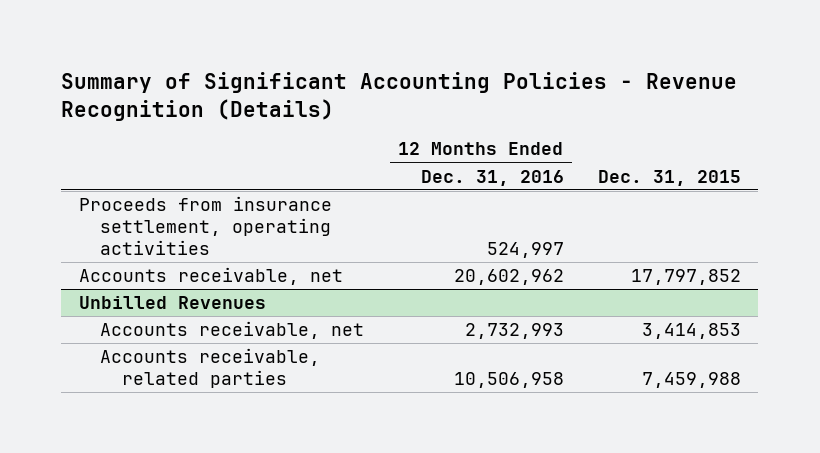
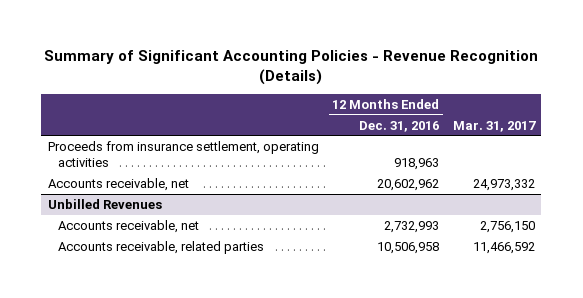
- | 12 Months Ended Dec. 31, 2016 | Dec. 31, 2015
+ | 12 Months Ended Dec. 31, 2016 | Mar. 31, 2017
- Proceeds from insurance settlement, operating activities | 524,997 |
+ Proceeds from insurance settlement, operating activities | 918,963 |

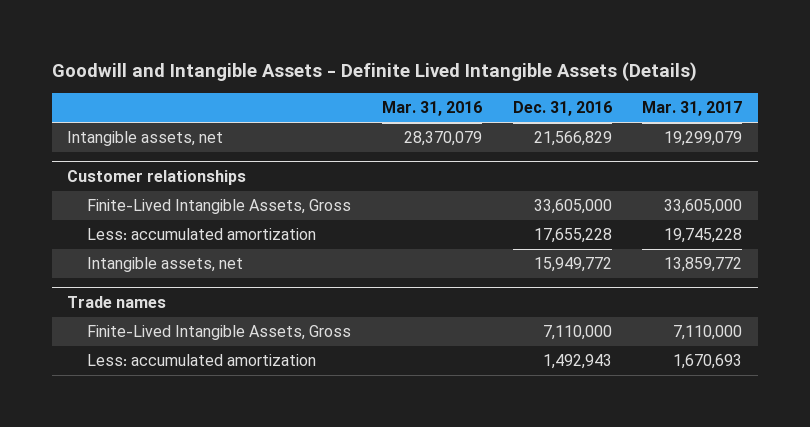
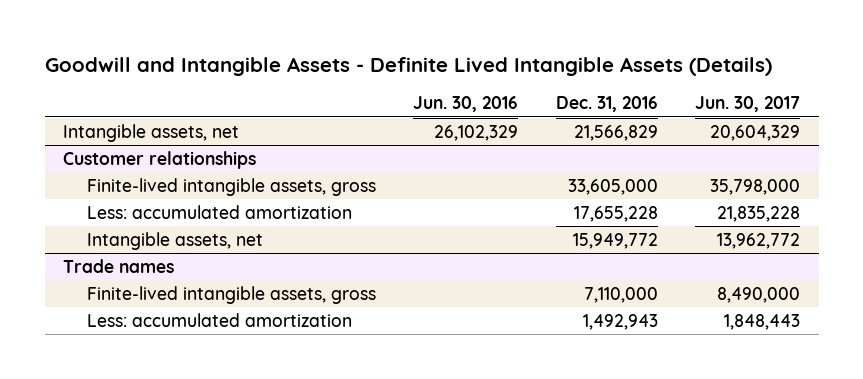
- | Mar. 31, 2016 | Dec. 31, 2016 | Mar. 31, 2017
+ | Jun. 30, 2016 | Dec. 31, 2016 | Jun. 30, 2017
@ Customer relationships
- Finite-Lived Intangible Assets, Gross | | 33,605,000 | 33,605,000
+ Finite-lived intangible assets, gross | | 33,605,000 | 35,798,000
@ Trade names
- Finite-Lived Intangible Assets, Gross | | 7,110,000 | 7,110,000
+ Finite-lived intangible assets, gross | | 7,110,000 | 8,490,000

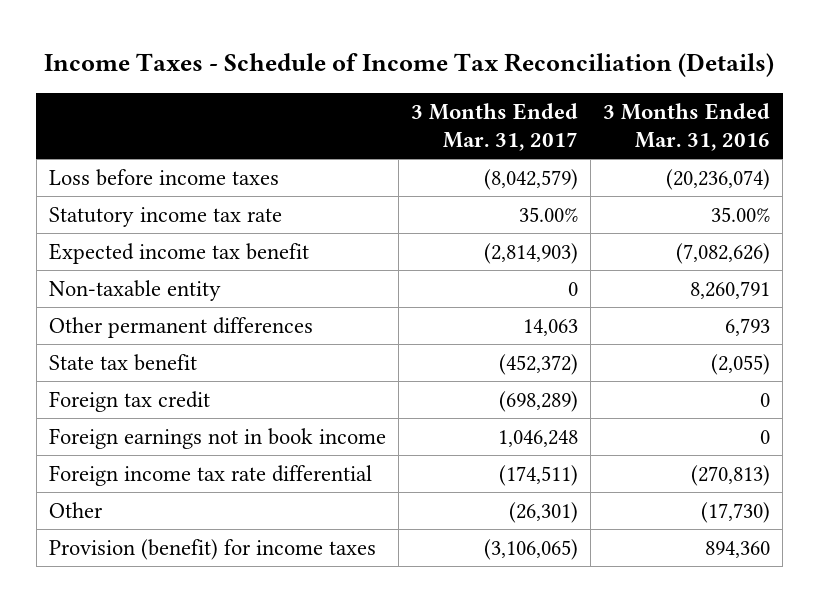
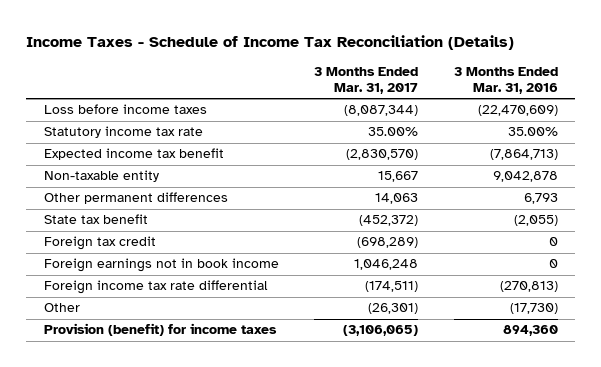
- Loss before income taxes | (8,042,579) | (20,236,074)
+ Loss before income taxes | (8,087,344) | (22,470,609)
- Expected income tax benefit | (2,814,903) | (7,082,626)
- Non-taxable entity | 0 | 8,260,791
+ Expected income tax benefit | (2,830,570) | (7,864,713)
+ Non-taxable entity | 15,667 | 9,042,878

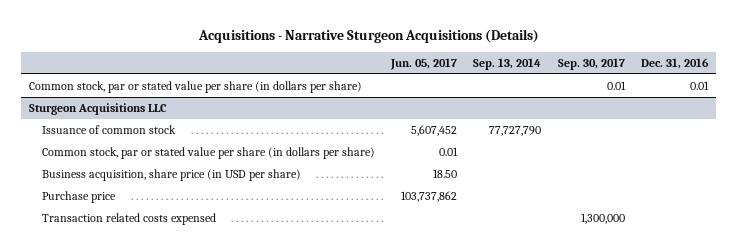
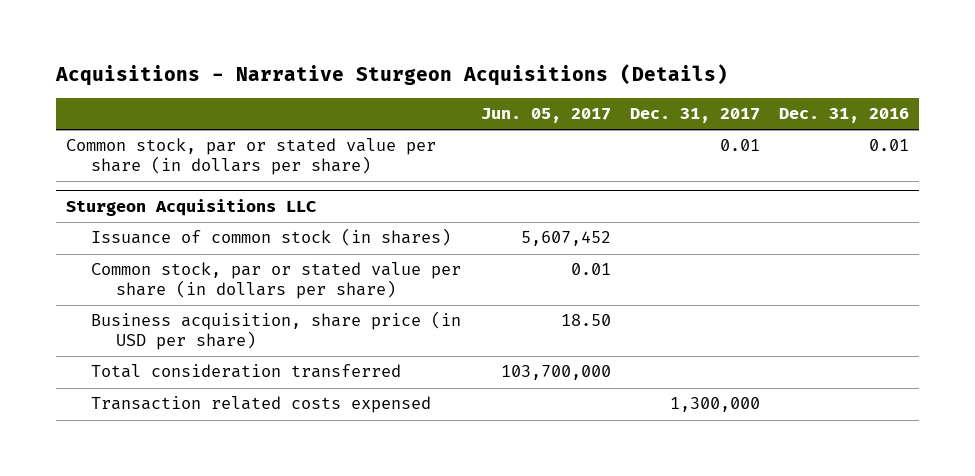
- | Jun. 05, 2017 | Sep. 13, 2014 | Sep. 30, 2017 | Dec. 31, 2016
+ | Jun. 05, 2017 | Dec. 31, 2017 | Dec. 31, 2016
@ Sturgeon Acquisitions LLC
- Issuance of common stock | 5,607,452 | 77,727,790 | |
+ Issuance of common stock (in shares) | 5,607,452 | |
- Purchase price | 103,737,862 | | |
+ Total consideration transferred | 103,700,000 | |

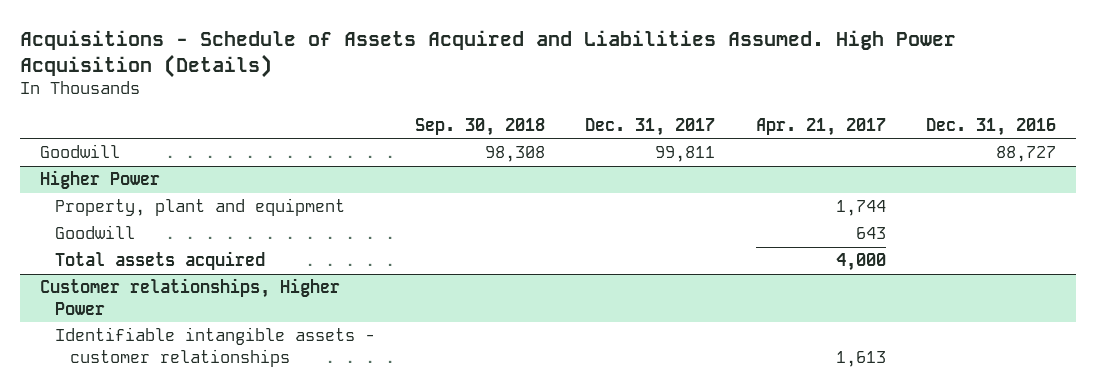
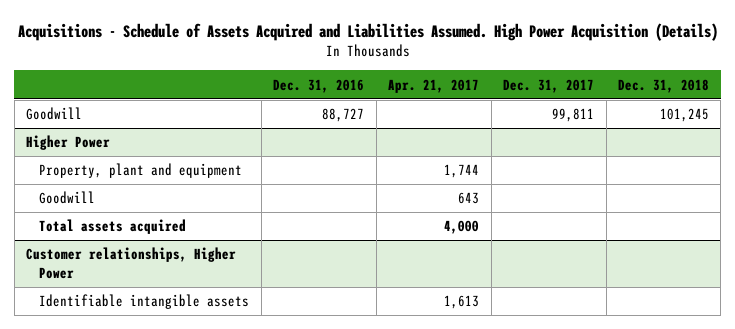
- | Sep. 30, 2018 | Dec. 31, 2017 | Apr. 21, 2017 | Dec. 31, 2016
+ | Dec. 31, 2016 | Apr. 21, 2017 | Dec. 31, 2017 | Dec. 31, 2018
@ Customer relationships, Higher Power
- Identifiable intangible assets - customer relationships | | | 1,613 |
+ Identifiable intangible assets | | 1,613 | |

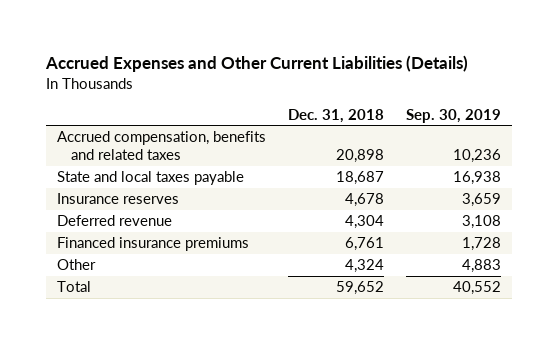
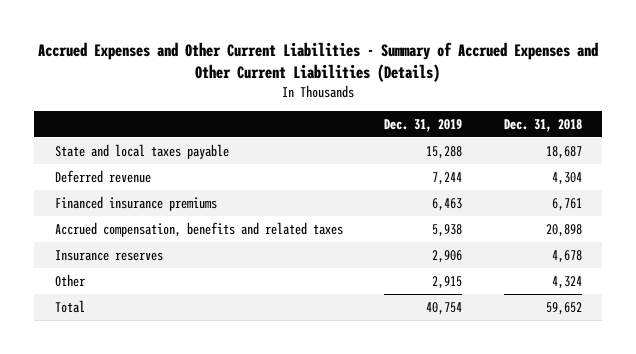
- Accrued Expenses and Other Current Liabilities (Details)
+ Accrued Expenses and Other Current Liabilities - Summary of Accrued Expenses and Other Current Liabilities (Details)
- | Dec. 31, 2018 | Sep. 30, 2019
+ | Dec. 31, 2019 | Dec. 31, 2018
moved down: Accrued compensation, benefits and related taxes | 5,938 | 20,898
moved down: Insurance reserves | 2,906 | 4,678

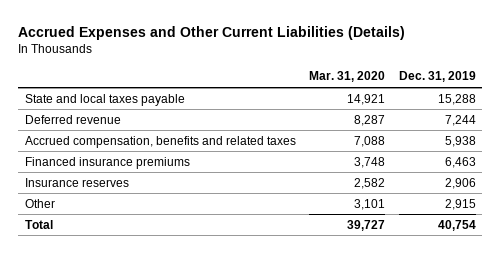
- Accrued Expenses and Other Current Liabilities - Summary of Accrued Expenses and Other Current Liabilities (Details)
+ Accrued Expenses and Other Current Liabilities (Details)
- | Dec. 31, 2019 | Dec. 31, 2018
+ | Mar. 31, 2020 | Dec. 31, 2019
moved down: Financed insurance premiums | 3,748 | 6,463

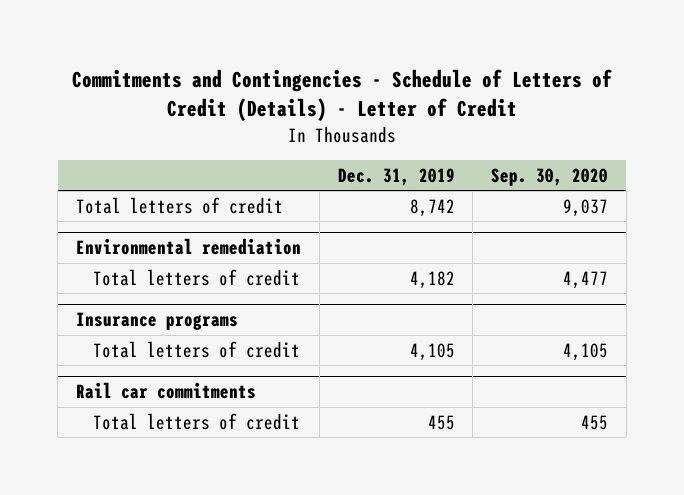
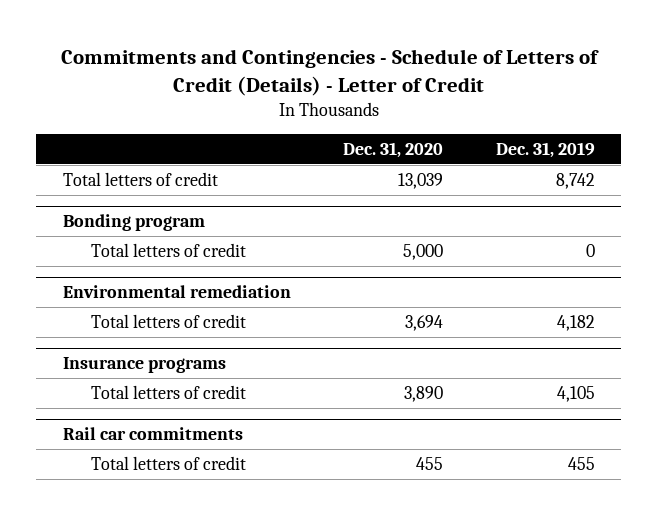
- | Dec. 31, 2019 | Sep. 30, 2020
+ | Dec. 31, 2020 | Dec. 31, 2019
+ Bonding program
+ Total letters of credit | 5,000 | 0

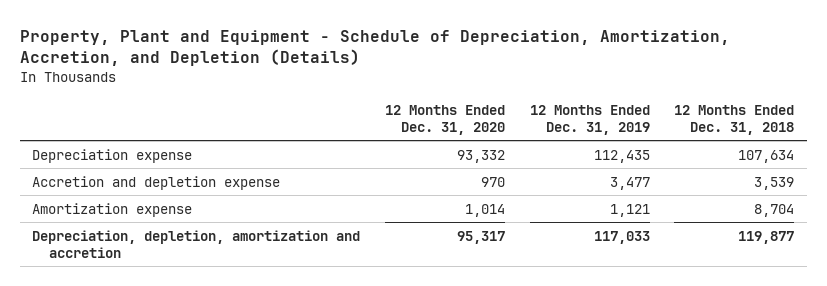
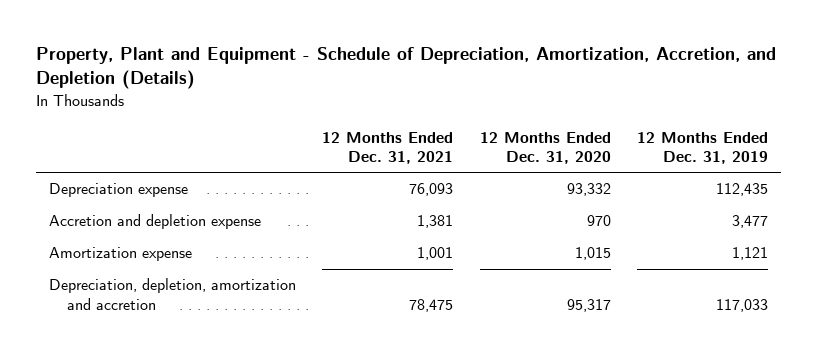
- | 12 Months Ended Dec. 31, 2020 | 12 Months Ended Dec. 31, 2019 | 12 Months Ended Dec. 31, 2018
+ | 12 Months Ended Dec. 31, 2021 | 12 Months Ended Dec. 31, 2020 | 12 Months Ended Dec. 31, 2019
- Amortization expense | 1,014 | 1,121 | 8,704
+ Amortization expense | 1,001 | 1,015 | 1,121

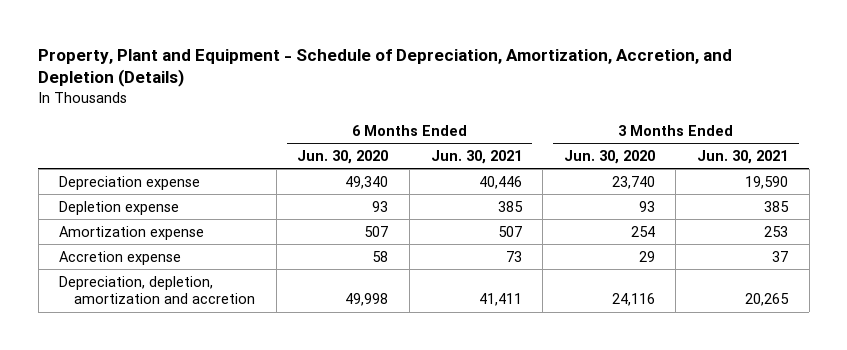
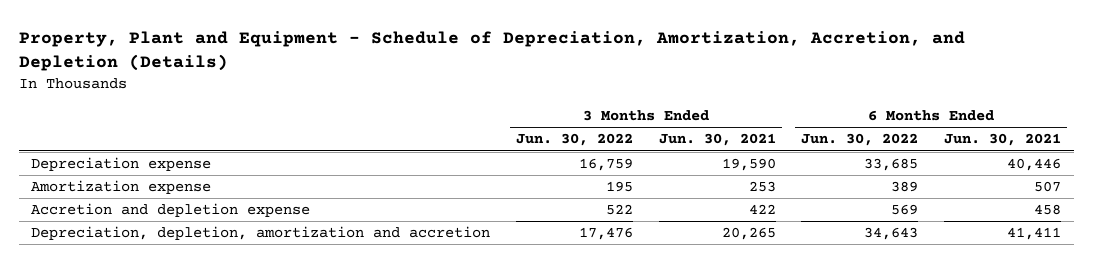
- | 6 Months Ended Jun. 30, 2020 | 6 Months Ended Jun. 30, 2021 | 3 Months Ended Jun. 30, 2020 | 3 Months Ended Jun. 30, 2021
+ | 3 Months Ended Jun. 30, 2022 | 3 Months Ended Jun. 30, 2021 | 6 Months Ended Jun. 30, 2022 | 6 Months Ended Jun. 30, 2021
- Depletion expense | 93 | 385 | 93 | 385
- Accretion expense | 58 | 73 | 29 | 37
+ Accretion and depletion expense | 522 | 422 | 569 | 458

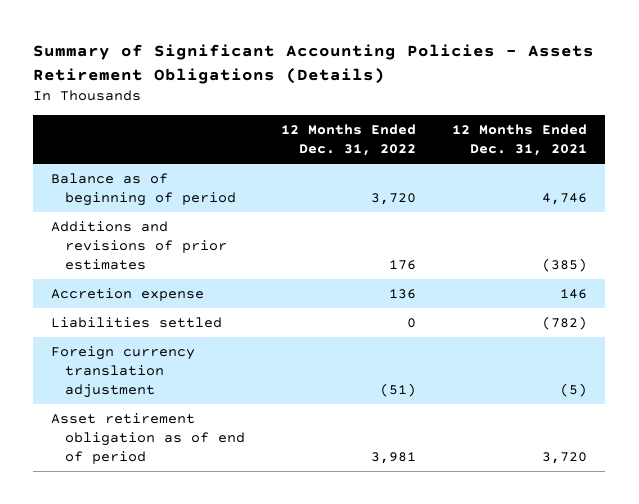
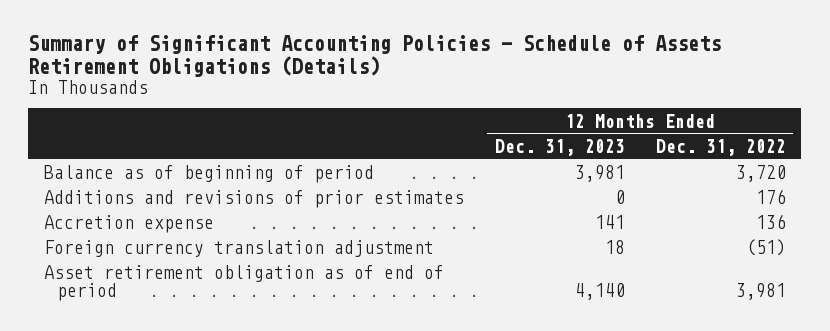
- Summary of Significant Accounting Policies - Assets Retirement Obligations (Details)
+ Summary of Significant Accounting Policies - Schedule of Assets Retirement Obligations (Details)
- | 12 Months Ended Dec. 31, 2022 | 12 Months Ended Dec. 31, 2021
+ | 12 Months Ended Dec. 31, 2023 | 12 Months Ended Dec. 31, 2022
- Liabilities settled | 0 | (782)

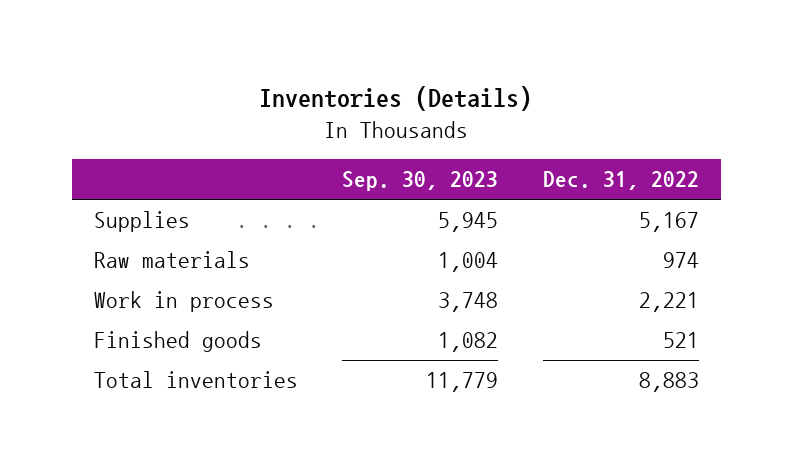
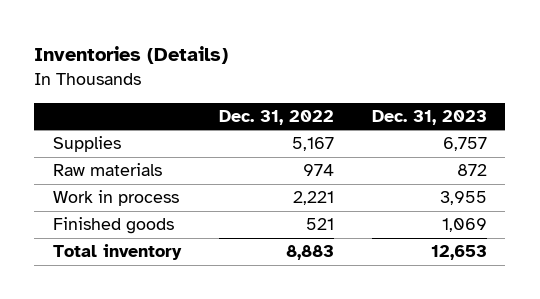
- | Sep. 30, 2023 | Dec. 31, 2022
+ | Dec. 31, 2022 | Dec. 31, 2023
- Total inventories | 11,779 | 8,883
+ Total inventory | 8,883 | 12,653

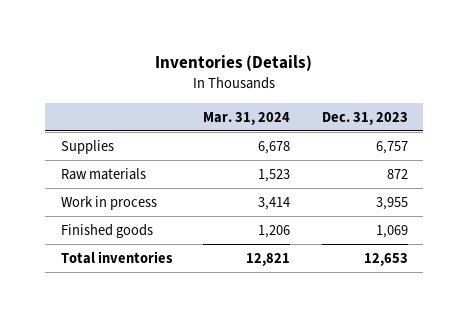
- | Dec. 31, 2022 | Dec. 31, 2023
+ | Mar. 31, 2024 | Dec. 31, 2023
- Total inventory | 8,883 | 12,653
+ Total inventories | 12,821 | 12,653

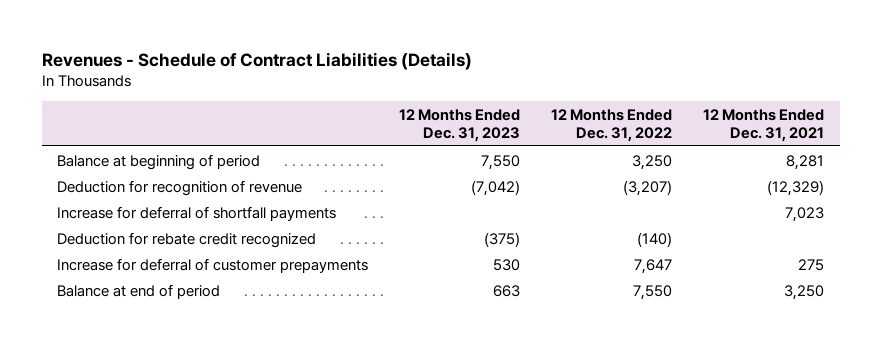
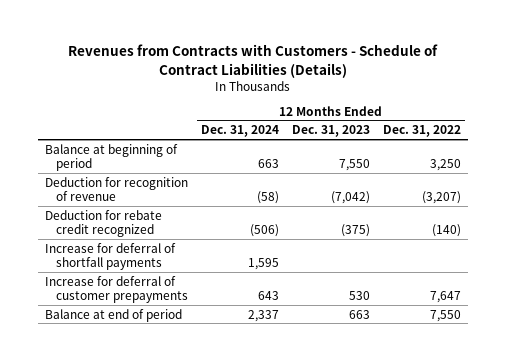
- Revenues - Schedule of Contract Liabilities (Details)
+ Revenues from Contracts with Customers - Schedule of Contract Liabilities (Details)
- | 12 Months Ended Dec. 31, 2023 | 12 Months Ended Dec. 31, 2022 | 12 Months Ended Dec. 31, 2021
+ | 12 Months Ended Dec. 31, 2024 | 12 Months Ended Dec. 31, 2023 | 12 Months Ended Dec. 31, 2022
moved down: Increase for deferral of shortfall payments | 1,595 | |

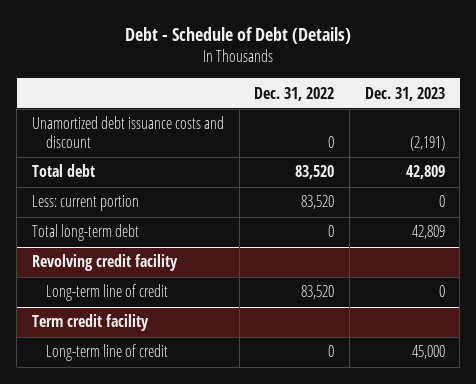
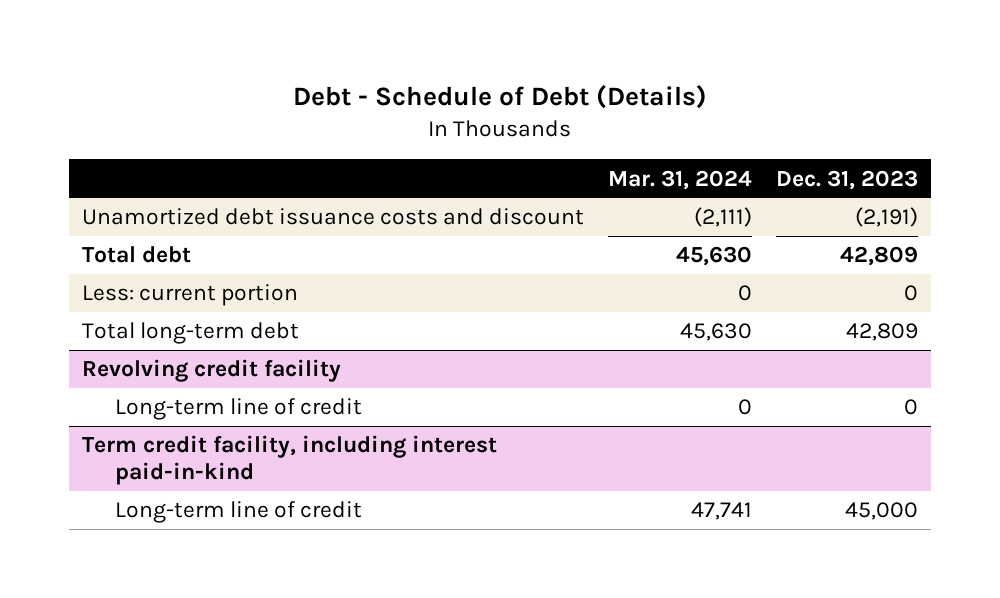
- | Dec. 31, 2022 | Dec. 31, 2023
+ | Mar. 31, 2024 | Dec. 31, 2023
- Term credit facility
+ Term credit facility, including interest paid-in-kind

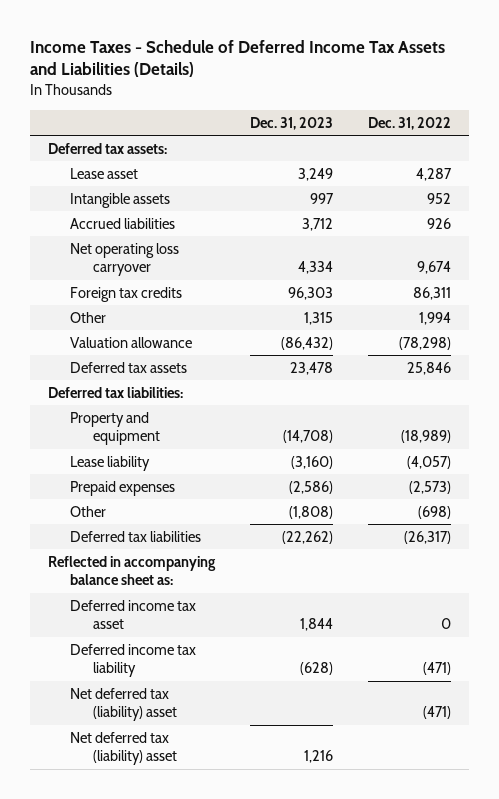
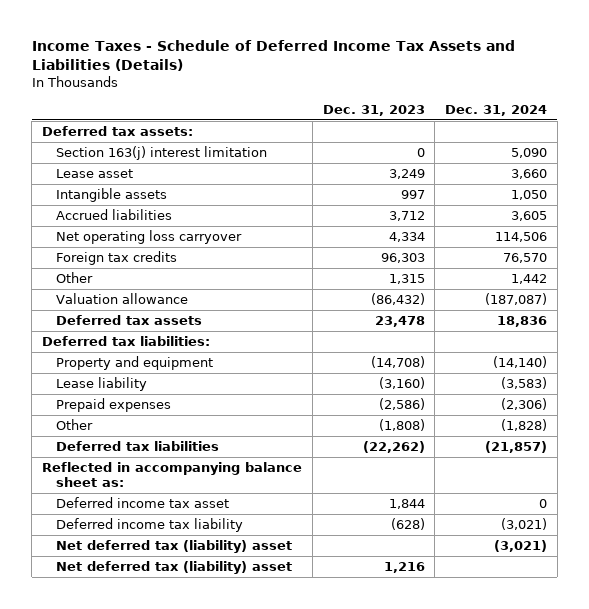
- | Dec. 31, 2023 | Dec. 31, 2022
+ | Dec. 31, 2023 | Dec. 31, 2024
+ Section 163(j) interest limitation | 0 | 5,090

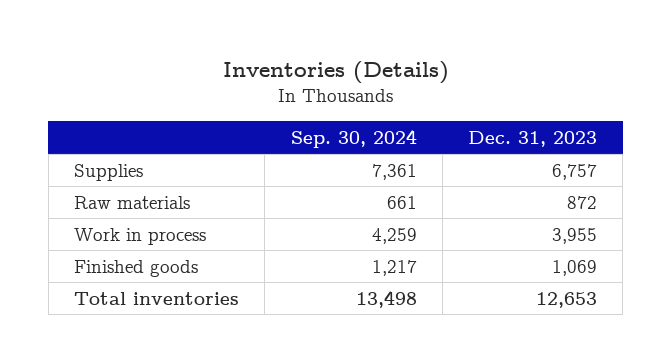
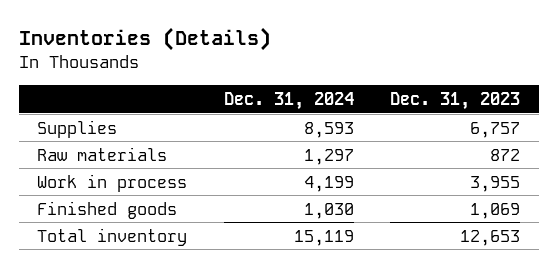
- | Sep. 30, 2024 | Dec. 31, 2023
+ | Dec. 31, 2024 | Dec. 31, 2023
- Total inventories | 13,498 | 12,653
+ Total inventory | 15,119 | 12,653

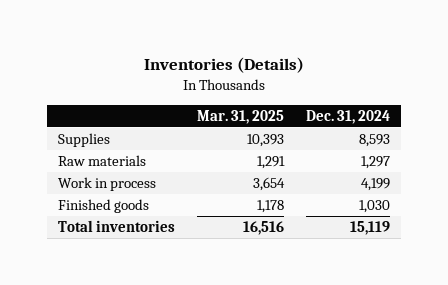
- | Dec. 31, 2024 | Dec. 31, 2023
+ | Mar. 31, 2025 | Dec. 31, 2024
- Total inventory | 15,119 | 12,653
+ Total inventories | 16,516 | 15,119

